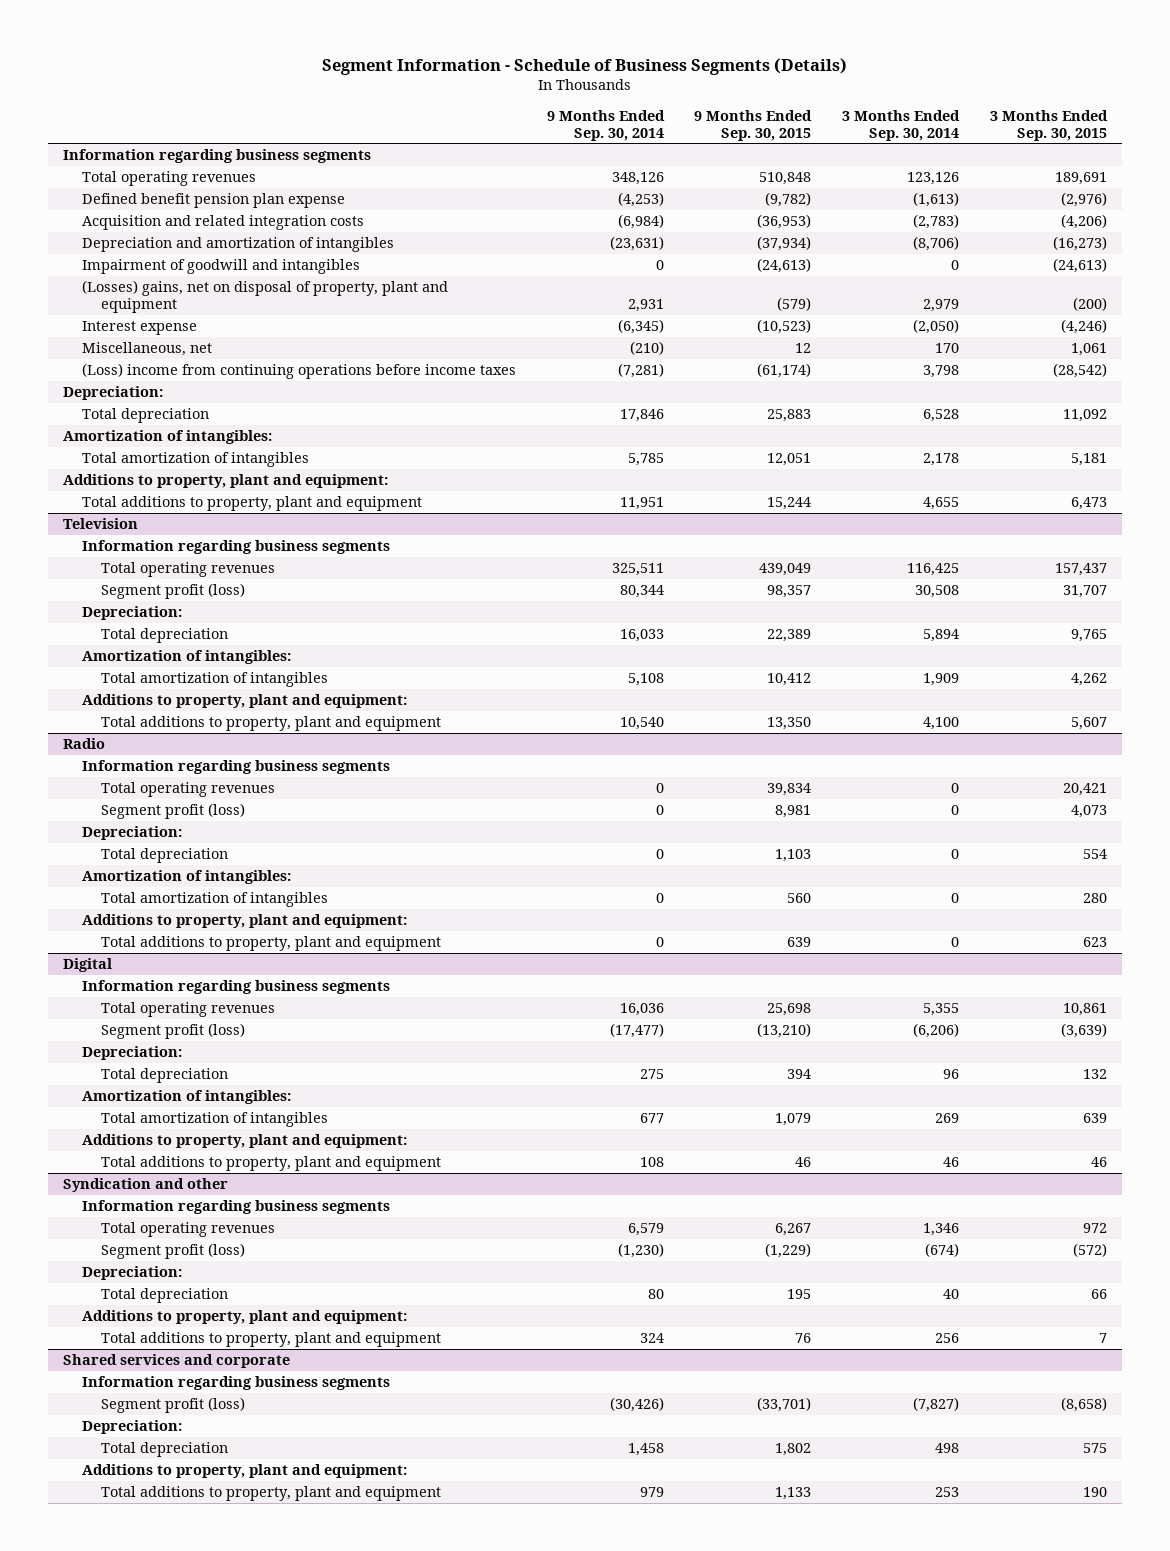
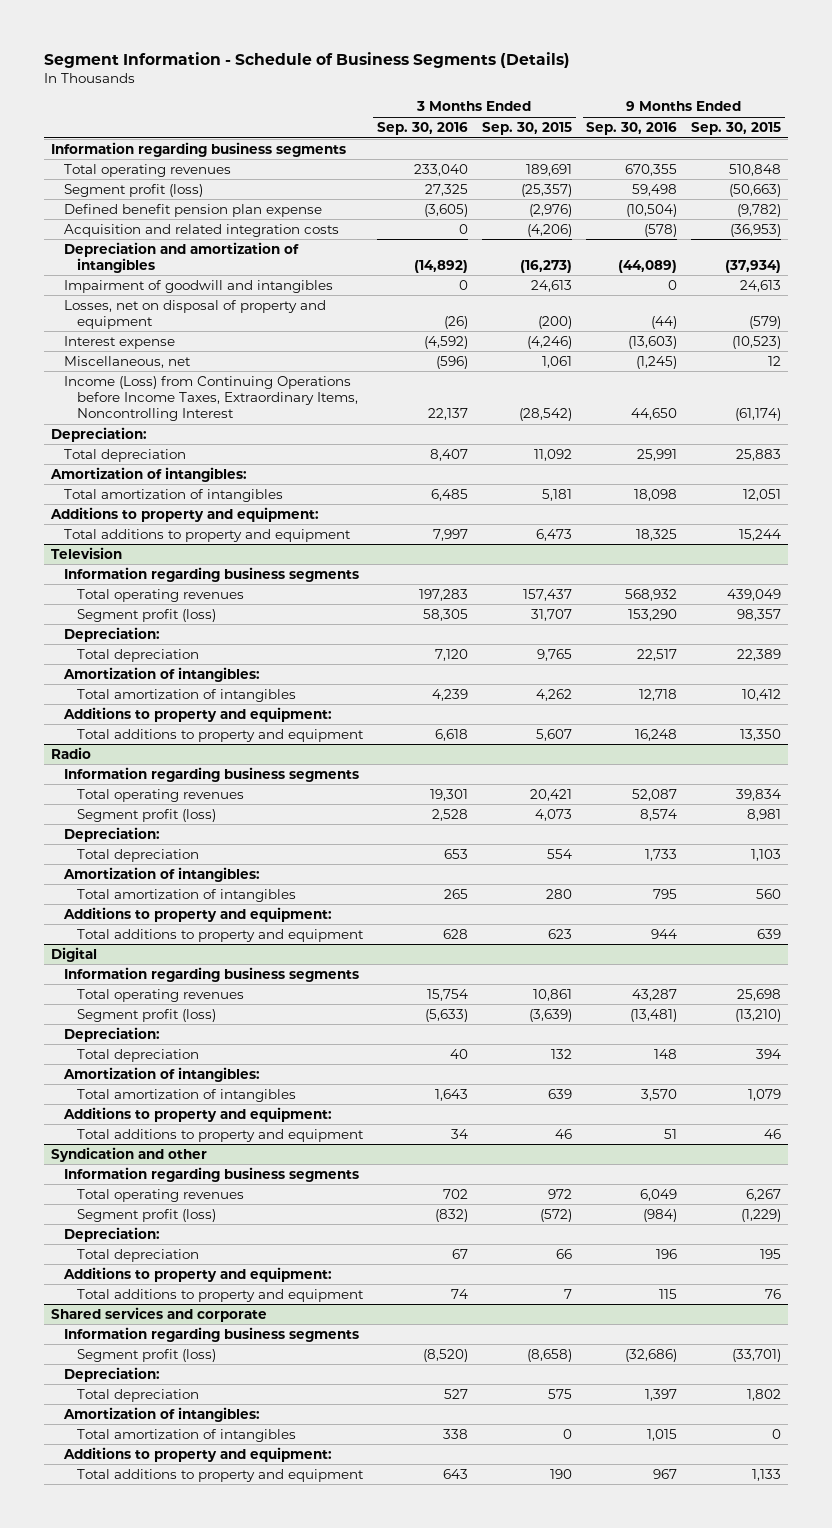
- | 9 Months Ended Sep. 30, 2014 | 9 Months Ended Sep. 30, 2015 | 3 Months Ended Sep. 30, 2014 | 3 Months Ended Sep. 30, 2015
+ | 3 Months Ended Sep. 30, 2016 | 3 Months Ended Sep. 30, 2015 | 9 Months Ended Sep. 30, 2016 | 9 Months Ended Sep. 30, 2015
+ Segment profit (loss) | 27,325 | (25,357) | 59,498 | (50,663)
- Impairment of goodwill and intangibles | 0 | (24,613) | 0 | (24,613)
- (Losses) gains, net on disposal of property, plant and equipment | 2,931 | (579) | 2,979 | (200)
+ Impairment of goodwill and intangibles | 0 | 24,613 | 0 | 24,613
+ Losses, net on disposal of property and equipment | (26) | (200) | (44) | (579)
- (Loss) income from continuing operations before income taxes | (7,281) | (61,174) | 3,798 | (28,542)
+ Income (Loss) from Continuing Operations before Income Taxes, Extraordinary Items, Noncontrolling Interest | 22,137 | (28,542) | 44,650 | (61,174)
- Additions to property, plant and equipment:
- Total additions to property, plant and equipment | 11,951 | 15,244 | 4,655 | 6,473
+ Additions to property and equipment:
+ Total additions to property and equipment | 7,997 | 6,473 | 18,325 | 15,244
@ Television
- Additions to property, plant and equipment:
- Total additions to property, plant and equipment | 10,540 | 13,350 | 4,100 | 5,607
+ Additions to property and equipment:
+ Total additions to property and equipment | 6,618 | 5,607 | 16,248 | 13,350
@ Radio
- Additions to property, plant and equipment:
- Total additions to property, plant and equipment | 0 | 639 | 0 | 623
+ Additions to property and equipment:
+ Total additions to property and equipment | 628 | 623 | 944 | 639
@ Digital
- Additions to property, plant and equipment:
- Total additions to property, plant and equipment | 108 | 46 | 46 | 46
+ Additions to property and equipment:
+ Total additions to property and equipment | 34 | 46 | 51 | 46
@ Syndication and other
- Additions to property, plant and equipment:
- Total additions to property, plant and equipment | 324 | 76 | 256 | 7
+ Additions to property and equipment:
+ Total additions to property and equipment | 74 | 7 | 115 | 76
@ Shared services and corporate
- Additions to property, plant and equipment:
- Total additions to property, plant and equipment | 979 | 1,133 | 253 | 190
+ Amortization of intangibles:
+ Total amortization of intangibles | 338 | 0 | 1,015 | 0
+ Additions to property and equipment:
+ Total additions to property and equipment | 643 | 190 | 967 | 1,133

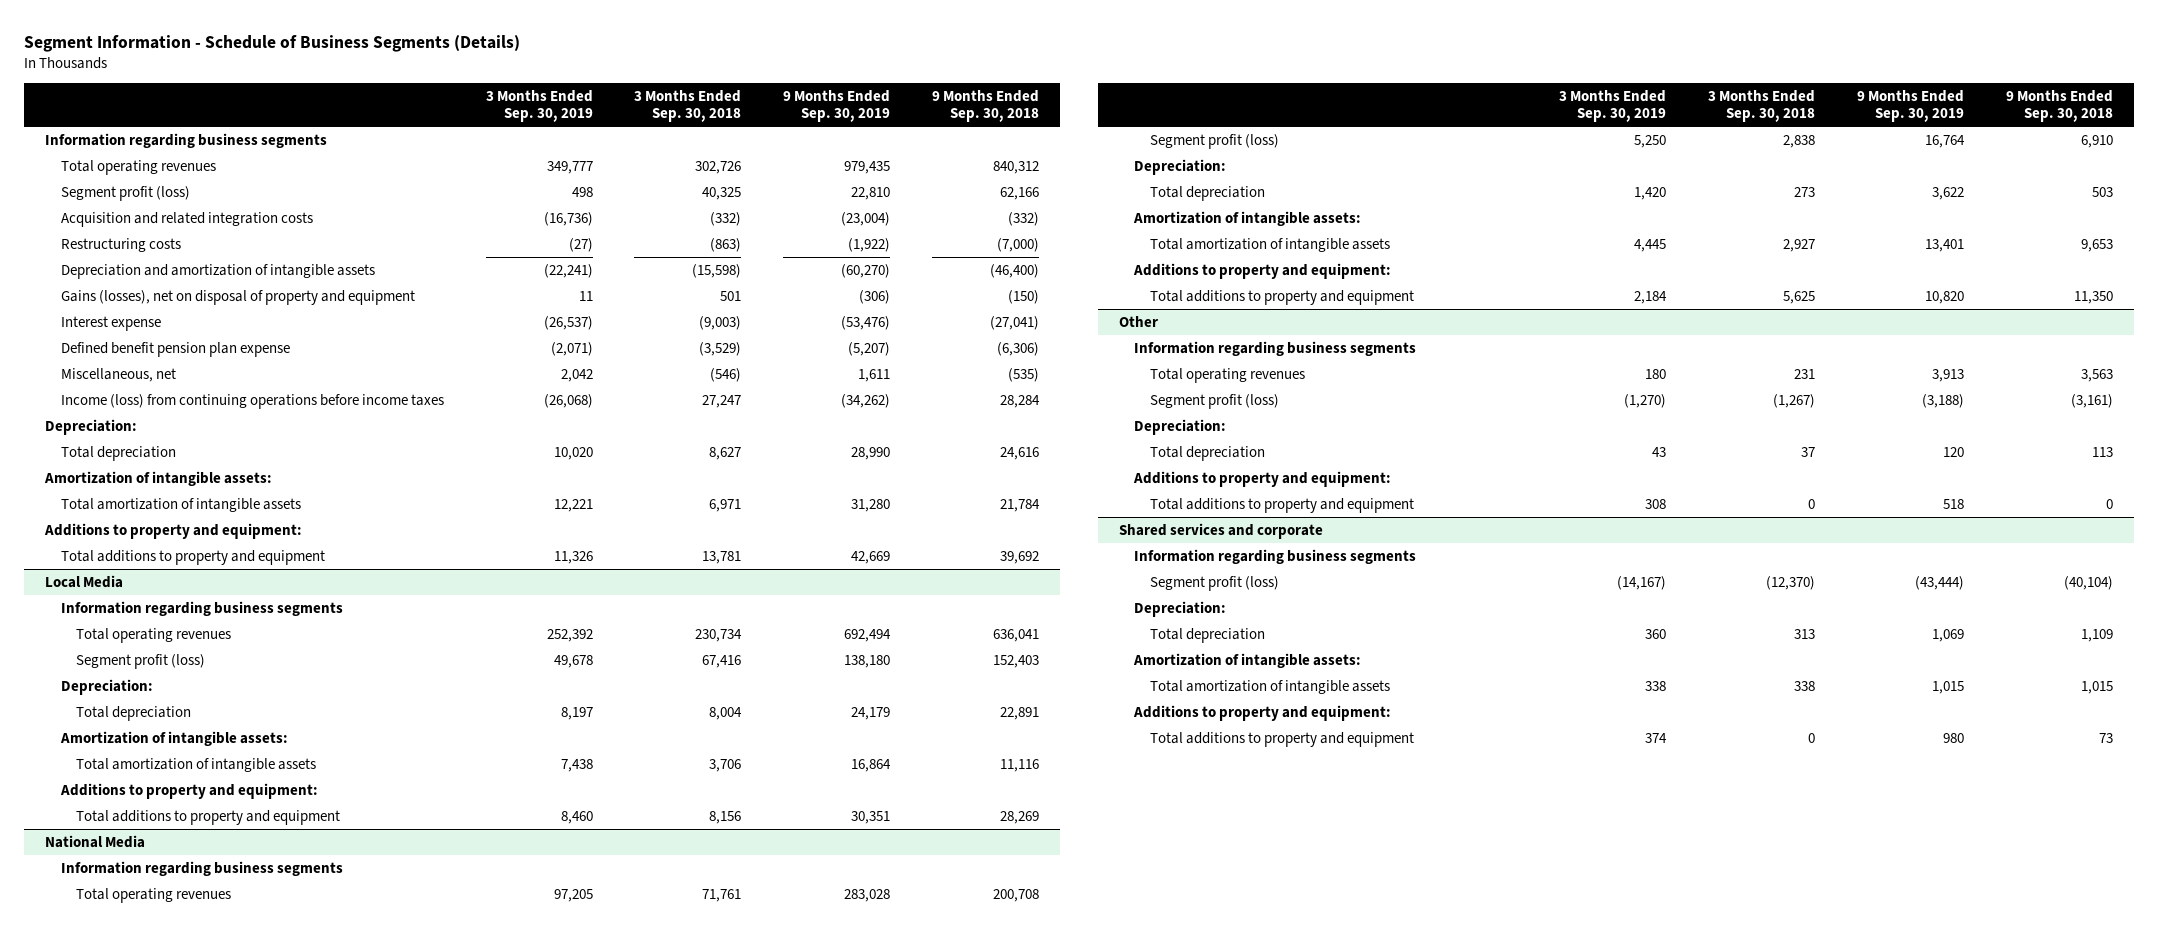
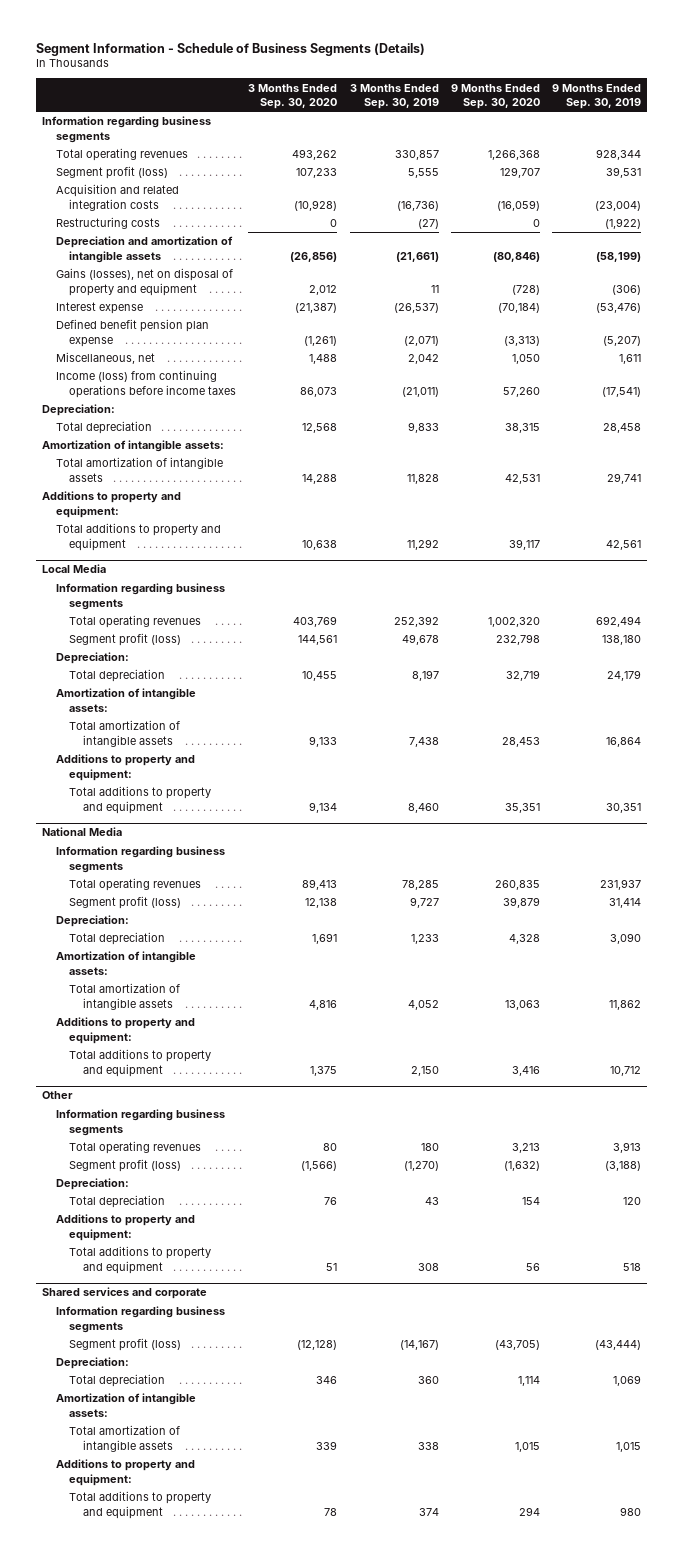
- | 3 Months Ended Sep. 30, 2019 | 3 Months Ended Sep. 30, 2018 | 9 Months Ended Sep. 30, 2019 | 9 Months Ended Sep. 30, 2018
+ | 3 Months Ended Sep. 30, 2020 | 3 Months Ended Sep. 30, 2019 | 9 Months Ended Sep. 30, 2020 | 9 Months Ended Sep. 30, 2019
- Total operating revenues | 349,777 | 302,726 | 979,435 | 840,312
- Segment profit (loss) | 498 | 40,325 | 22,810 | 62,166
+ Total operating revenues | 493,262 | 330,857 | 1,266,368 | 928,344
+ Segment profit (loss) | 107,233 | 5,555 | 129,707 | 39,531
- Depreciation and amortization of intangible assets | (22,241) | (15,598) | (60,270) | (46,400)
+ Depreciation and amortization of intangible assets | (26,856) | (21,661) | (80,846) | (58,199)
- Income (loss) from continuing operations before income taxes | (26,068) | 27,247 | (34,262) | 28,284
+ Income (loss) from continuing operations before income taxes | 86,073 | (21,011) | 57,260 | (17,541)
- Total depreciation | 10,020 | 8,627 | 28,990 | 24,616
+ Total depreciation | 12,568 | 9,833 | 38,315 | 28,458
- Total amortization of intangible assets | 12,221 | 6,971 | 31,280 | 21,784
+ Total amortization of intangible assets | 14,288 | 11,828 | 42,531 | 29,741
- Total additions to property and equipment | 11,326 | 13,781 | 42,669 | 39,692
+ Total additions to property and equipment | 10,638 | 11,292 | 39,117 | 42,561
@ National Media
- Total operating revenues | 97,205 | 71,761 | 283,028 | 200,708
- Segment profit (loss) | 5,250 | 2,838 | 16,764 | 6,910
+ Total operating revenues | 89,413 | 78,285 | 260,835 | 231,937
+ Segment profit (loss) | 12,138 | 9,727 | 39,879 | 31,414
- Total depreciation | 1,420 | 273 | 3,622 | 503
+ Total depreciation | 1,691 | 1,233 | 4,328 | 3,090
- Total amortization of intangible assets | 4,445 | 2,927 | 13,401 | 9,653
+ Total amortization of intangible assets | 4,816 | 4,052 | 13,063 | 11,862
- Total additions to property and equipment | 2,184 | 5,625 | 10,820 | 11,350
+ Total additions to property and equipment | 1,375 | 2,150 | 3,416 | 10,712

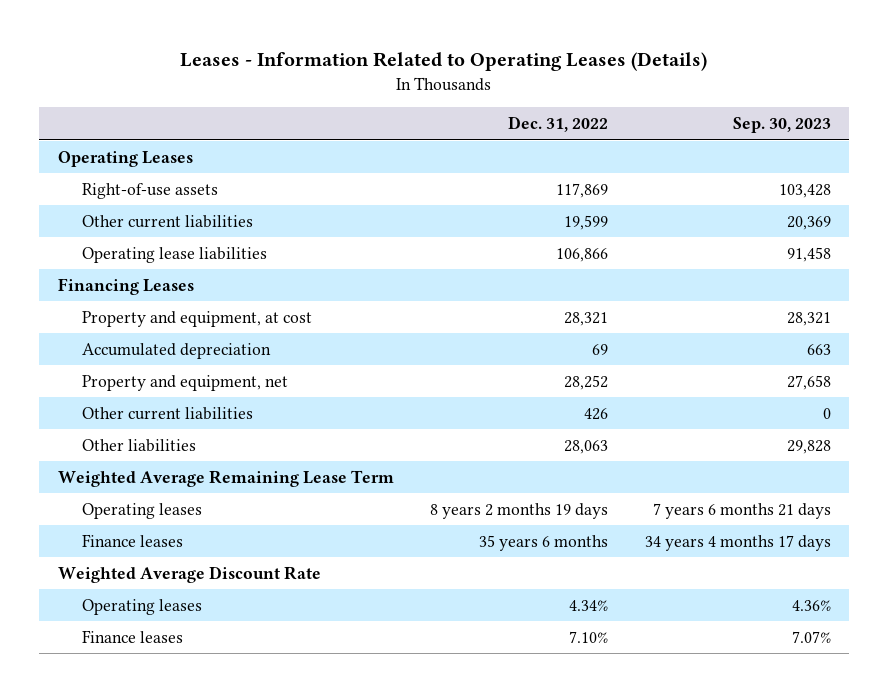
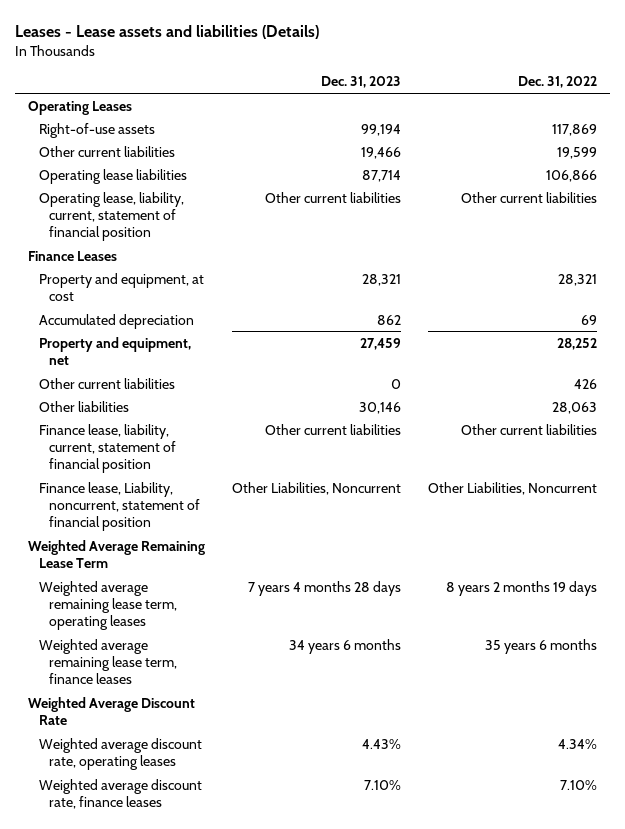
- Leases - Information Related to Operating Leases (Details)
+ Leases - Lease assets and liabilities (Details)
- | Dec. 31, 2022 | Sep. 30, 2023
+ | Dec. 31, 2023 | Dec. 31, 2022
- Financing Leases
+ Operating lease, liability, current, statement of financial position | Other current liabilities | Other current liabilities
+ Finance Leases
+ Finance lease, liability, current, statement of financial position | Other current liabilities | Other current liabilities
+ Finance lease, Liability, noncurrent, statement of financial position | Other Liabilities, Noncurrent | Other Liabilities, Noncurrent
- Operating leases | 8 years 2 months 19 days | 7 years 6 months 21 days
- Finance leases | 35 years 6 months | 34 years 4 months 17 days
+ Weighted average remaining lease term, operating leases | 7 years 4 months 28 days | 8 years 2 months 19 days
+ Weighted average remaining lease term, finance leases | 34 years 6 months | 35 years 6 months
- Operating leases | 4.34% | 4.36%
- Finance leases | 7.10% | 7.07%
+ Weighted average discount rate, operating leases | 4.43% | 4.34%
+ Weighted average discount rate, finance leases | 7.10% | 7.10%

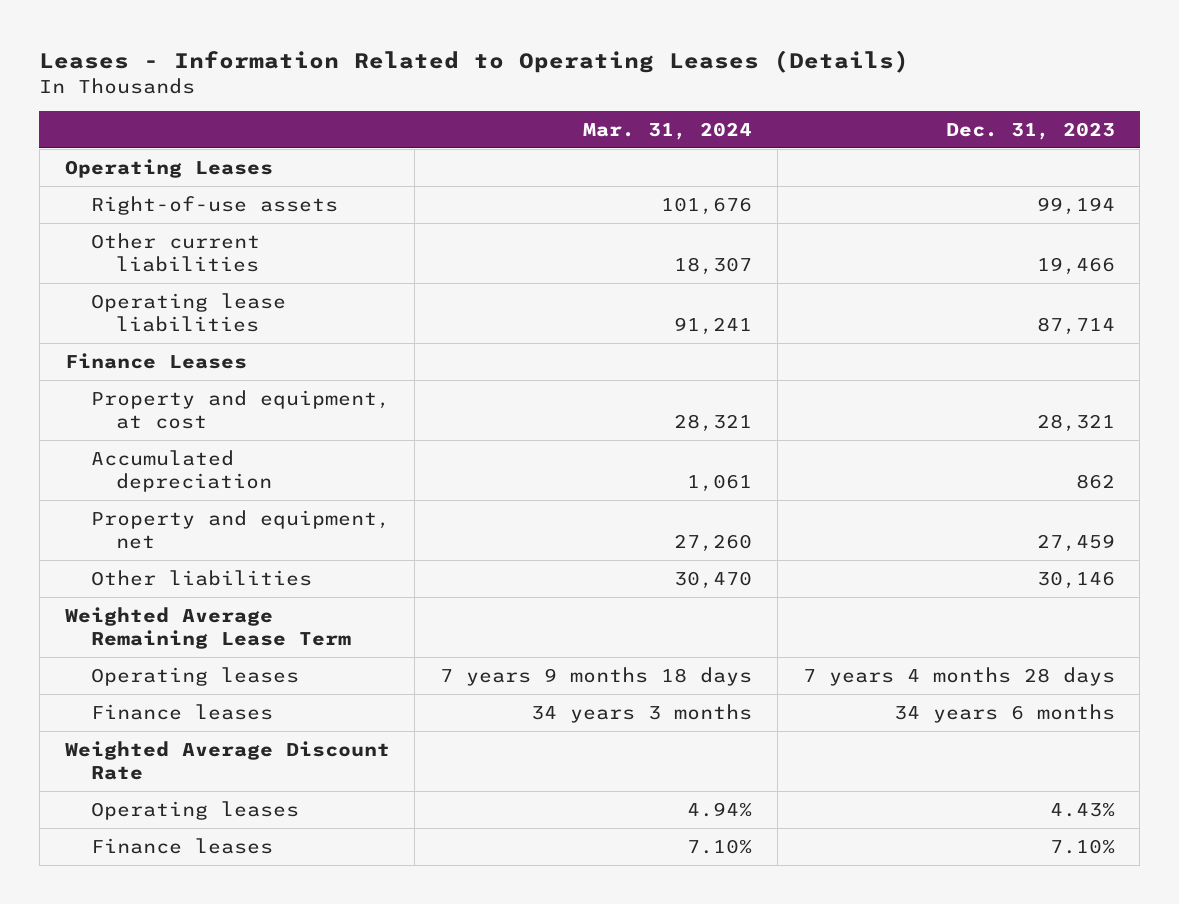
- Leases - Lease assets and liabilities (Details)
+ Leases - Information Related to Operating Leases (Details)
- | Dec. 31, 2023 | Dec. 31, 2022
+ | Mar. 31, 2024 | Dec. 31, 2023
- Operating lease, liability, current, statement of financial position | Other current liabilities | Other current liabilities
- Other current liabilities | 0 | 426
- Finance lease, liability, current, statement of financial position | Other current liabilities | Other current liabilities
- Finance lease, Liability, noncurrent, statement of financial position | Other Liabilities, Noncurrent | Other Liabilities, Noncurrent
- Weighted average remaining lease term, operating leases | 7 years 4 months 28 days | 8 years 2 months 19 days
- Weighted average remaining lease term, finance leases | 34 years 6 months | 35 years 6 months
+ Operating leases | 7 years 9 months 18 days | 7 years 4 months 28 days
+ Finance leases | 34 years 3 months | 34 years 6 months
- Weighted average discount rate, operating leases | 4.43% | 4.34%
- Weighted average discount rate, finance leases | 7.10% | 7.10%
+ Operating leases | 4.94% | 4.43%
+ Finance leases | 7.10% | 7.10%

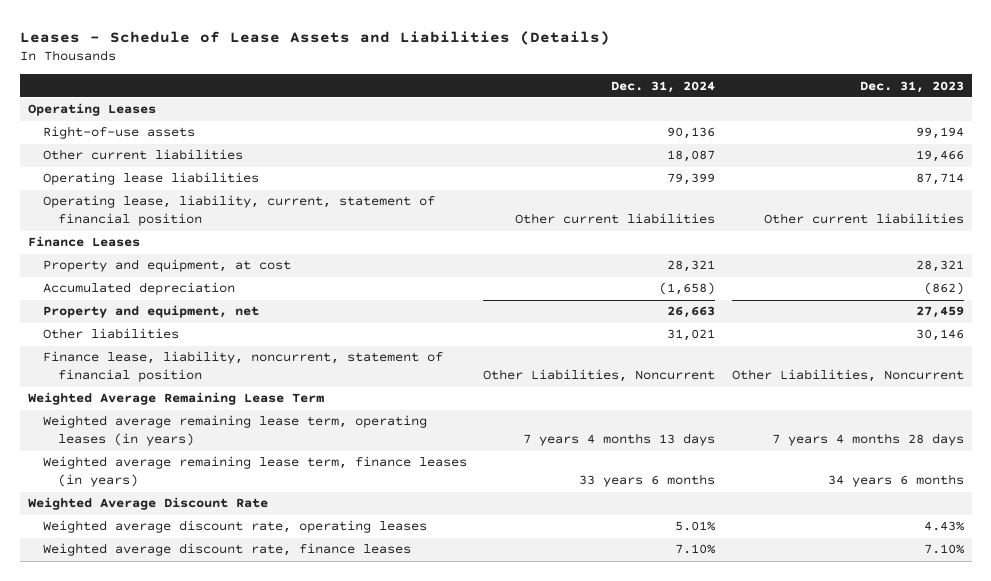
- Leases - Information Related to Operating Leases (Details)
+ Leases - Schedule of Lease Assets and Liabilities (Details)
- | Mar. 31, 2024 | Dec. 31, 2023
+ | Dec. 31, 2024 | Dec. 31, 2023
+ Operating lease, liability, current, statement of financial position | Other current liabilities | Other current liabilities
- Accumulated depreciation | 1,061 | 862
+ Accumulated depreciation | (1,658) | (862)
+ Finance lease, liability, noncurrent, statement of financial position | Other Liabilities, Noncurrent | Other Liabilities, Noncurrent
- Operating leases | 7 years 9 months 18 days | 7 years 4 months 28 days
- Finance leases | 34 years 3 months | 34 years 6 months
+ Weighted average remaining lease term, operating leases (in years) | 7 years 4 months 13 days | 7 years 4 months 28 days
+ Weighted average remaining lease term, finance leases (in years) | 33 years 6 months | 34 years 6 months
- Operating leases | 4.94% | 4.43%
- Finance leases | 7.10% | 7.10%
+ Weighted average discount rate, operating leases | 5.01% | 4.43%
+ Weighted average discount rate, finance leases | 7.10% | 7.10%

